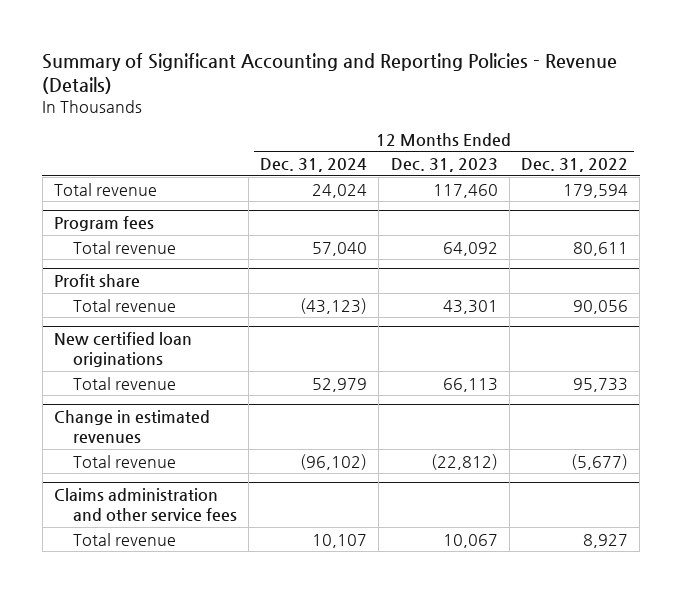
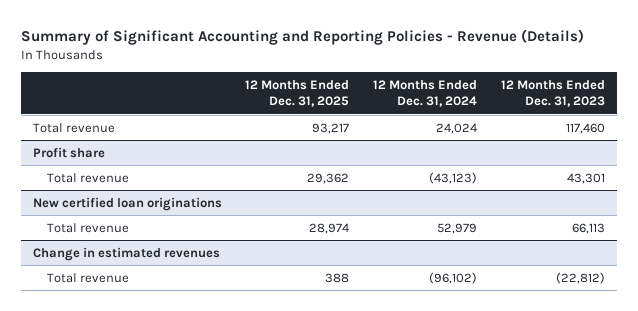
- | 12 Months Ended Dec. 31, 2024 | 12 Months Ended Dec. 31, 2023 | 12 Months Ended Dec. 31, 2022
+ | 12 Months Ended Dec. 31, 2025 | 12 Months Ended Dec. 31, 2024 | 12 Months Ended Dec. 31, 2023
- Program fees
- Total revenue | 57,040 | 64,092 | 80,611
- Claims administration and other service fees
- Total revenue | 10,107 | 10,067 | 8,927

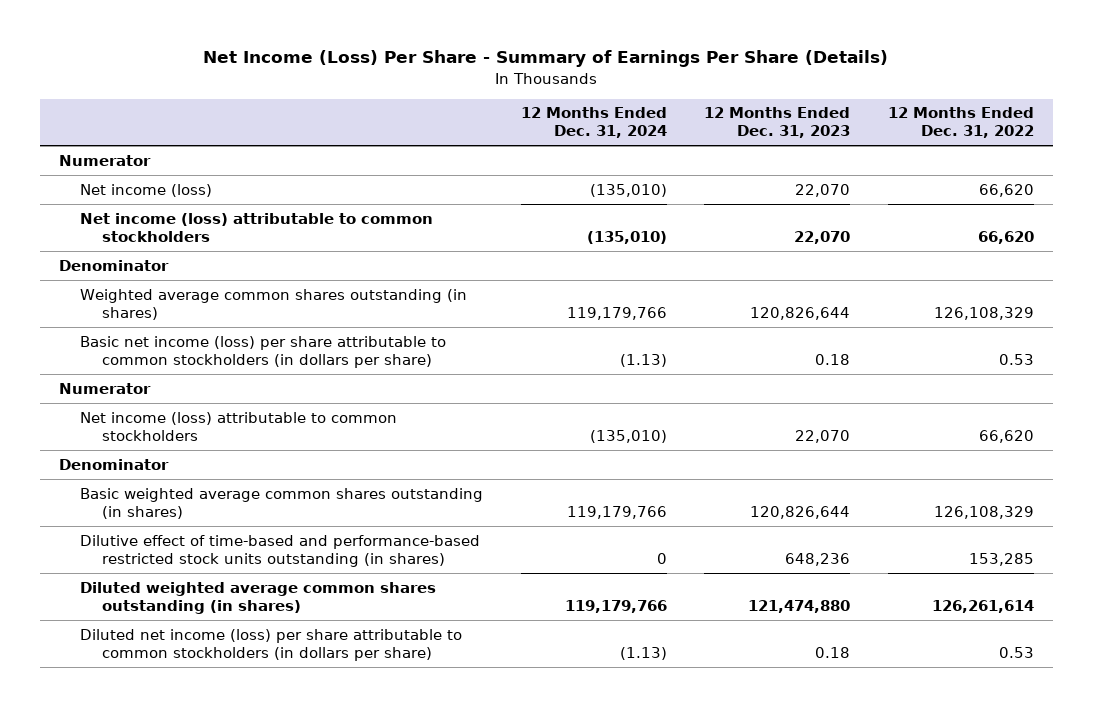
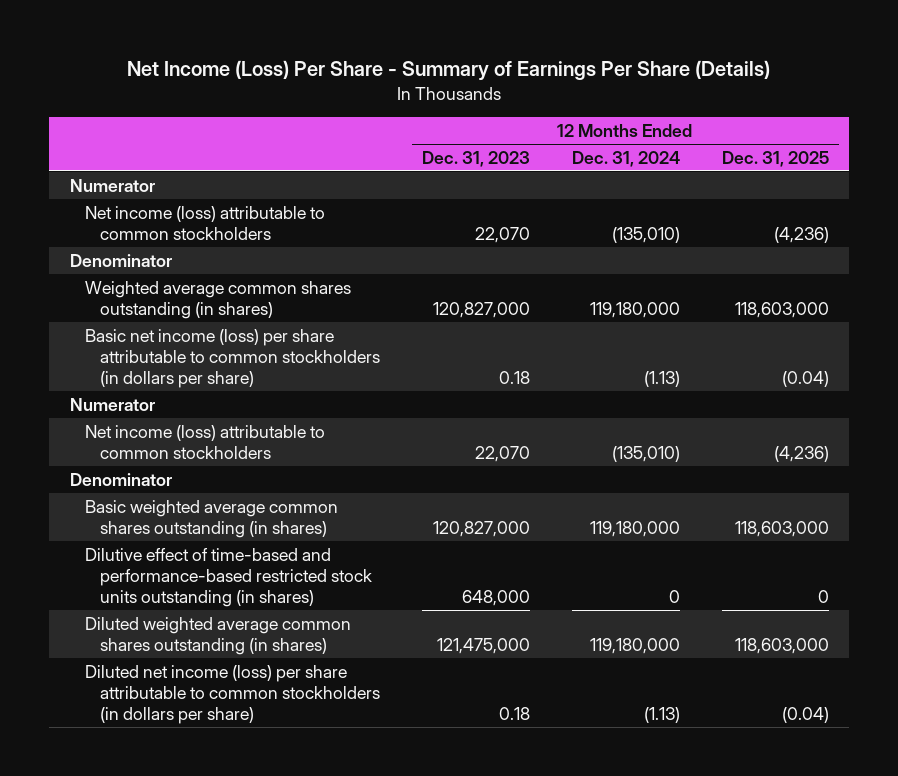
- | 12 Months Ended Dec. 31, 2024 | 12 Months Ended Dec. 31, 2023 | 12 Months Ended Dec. 31, 2022
+ | 12 Months Ended Dec. 31, 2023 | 12 Months Ended Dec. 31, 2024 | 12 Months Ended Dec. 31, 2025
- Net income (loss) | (135,010) | 22,070 | 66,620
- Weighted average common shares outstanding (in shares) | 119,179,766 | 120,826,644 | 126,108,329
+ Weighted average common shares outstanding (in shares) | 120,827,000 | 119,180,000 | 118,603,000
- Basic weighted average common shares outstanding (in shares) | 119,179,766 | 120,826,644 | 126,108,329
- Dilutive effect of time-based and performance-based restricted stock units outstanding (in shares) | 0 | 648,236 | 153,285
- Diluted weighted average common shares outstanding (in shares) | 119,179,766 | 121,474,880 | 126,261,614
+ Basic weighted average common shares outstanding (in shares) | 120,827,000 | 119,180,000 | 118,603,000
+ Dilutive effect of time-based and performance-based restricted stock units outstanding (in shares) | 648,000 | 0 | 0
+ Diluted weighted average common shares outstanding (in shares) | 121,475,000 | 119,180,000 | 118,603,000

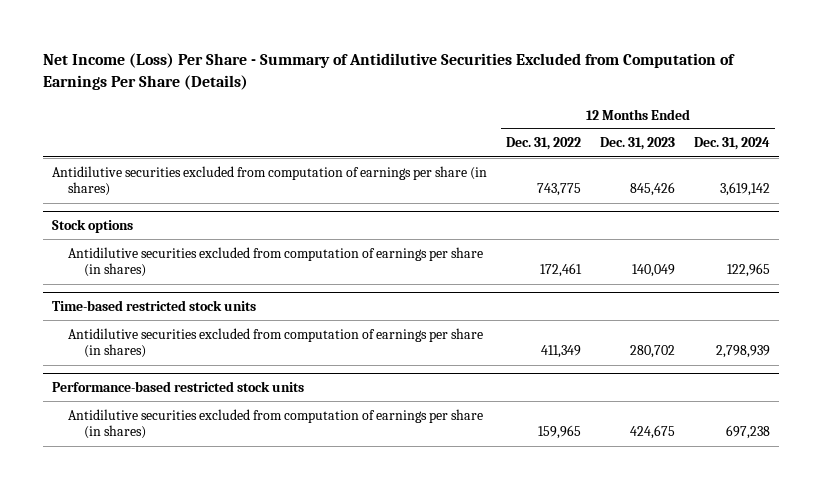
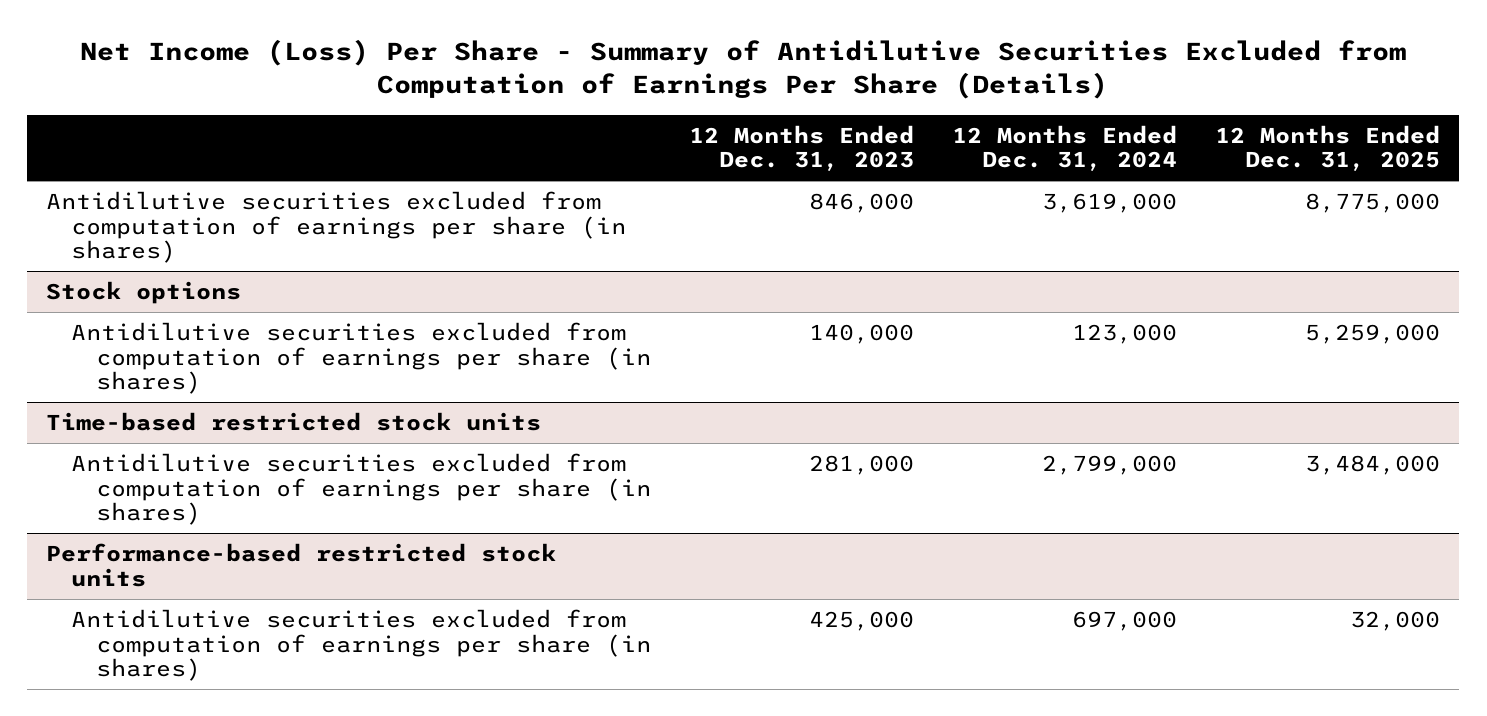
- | 12 Months Ended Dec. 31, 2022 | 12 Months Ended Dec. 31, 2023 | 12 Months Ended Dec. 31, 2024
+ | 12 Months Ended Dec. 31, 2023 | 12 Months Ended Dec. 31, 2024 | 12 Months Ended Dec. 31, 2025
- Antidilutive securities excluded from computation of earnings per share (in shares) | 743,775 | 845,426 | 3,619,142
+ Antidilutive securities excluded from computation of earnings per share (in shares) | 846,000 | 3,619,000 | 8,775,000
@ Stock options
- Antidilutive securities excluded from computation of earnings per share (in shares) | 172,461 | 140,049 | 122,965
+ Antidilutive securities excluded from computation of earnings per share (in shares) | 140,000 | 123,000 | 5,259,000
@ Time-based restricted stock units
- Antidilutive securities excluded from computation of earnings per share (in shares) | 411,349 | 280,702 | 2,798,939
+ Antidilutive securities excluded from computation of earnings per share (in shares) | 281,000 | 2,799,000 | 3,484,000
@ Performance-based restricted stock units
- Antidilutive securities excluded from computation of earnings per share (in shares) | 159,965 | 424,675 | 697,238
+ Antidilutive securities excluded from computation of earnings per share (in shares) | 425,000 | 697,000 | 32,000

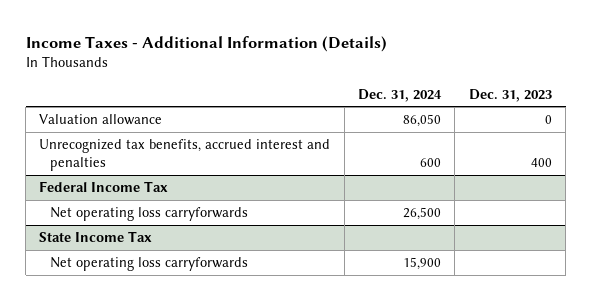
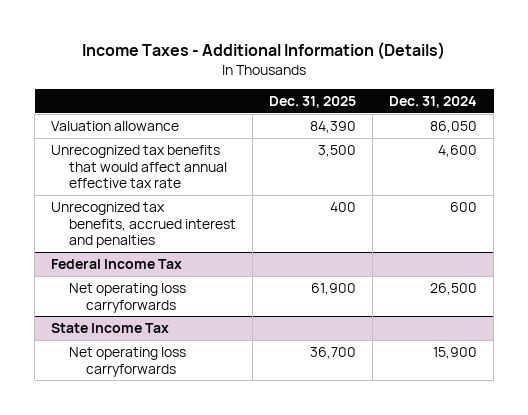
- | Dec. 31, 2024 | Dec. 31, 2023
+ | Dec. 31, 2025 | Dec. 31, 2024
+ Unrecognized tax benefits that would affect annual effective tax rate | 3,500 | 4,600

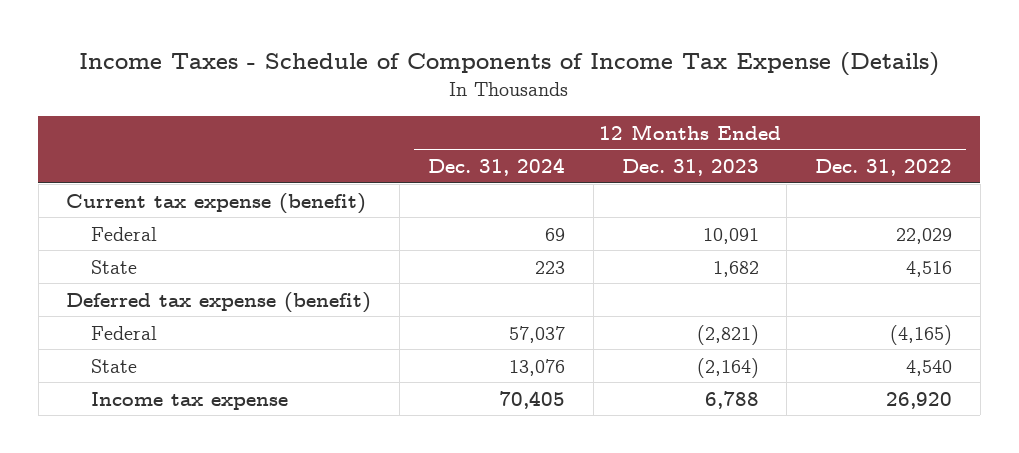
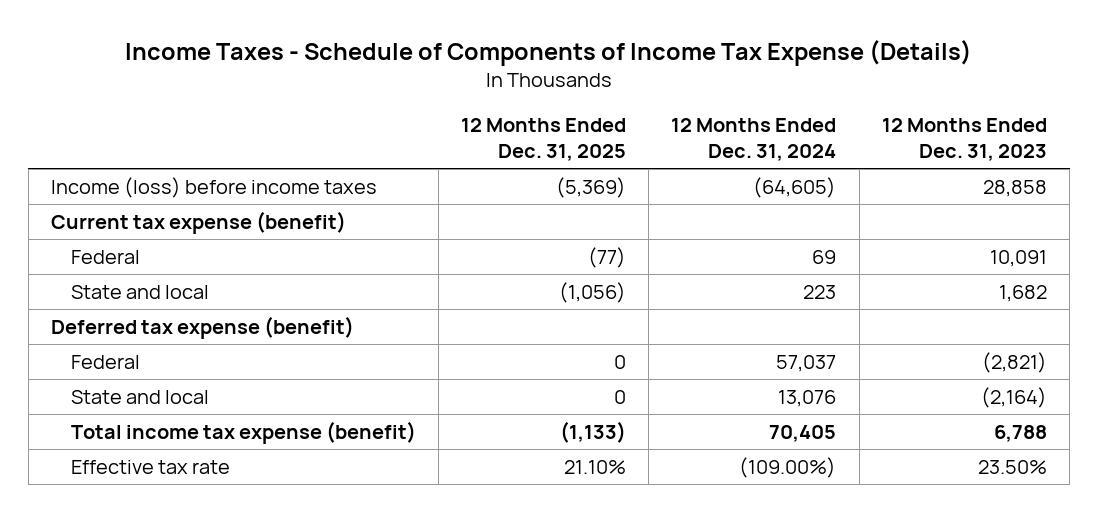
- | 12 Months Ended Dec. 31, 2024 | 12 Months Ended Dec. 31, 2023 | 12 Months Ended Dec. 31, 2022
+ | 12 Months Ended Dec. 31, 2025 | 12 Months Ended Dec. 31, 2024 | 12 Months Ended Dec. 31, 2023
+ Income (loss) before income taxes | (5,369) | (64,605) | 28,858
- State | 223 | 1,682 | 4,516
+ State and local | (1,056) | 223 | 1,682
- State | 13,076 | (2,164) | 4,540
- Income tax expense | 70,405 | 6,788 | 26,920
+ State and local | 0 | 13,076 | (2,164)
+ Total income tax expense (benefit) | (1,133) | 70,405 | 6,788
+ Effective tax rate | 21.10% | (109.00%) | 23.50%

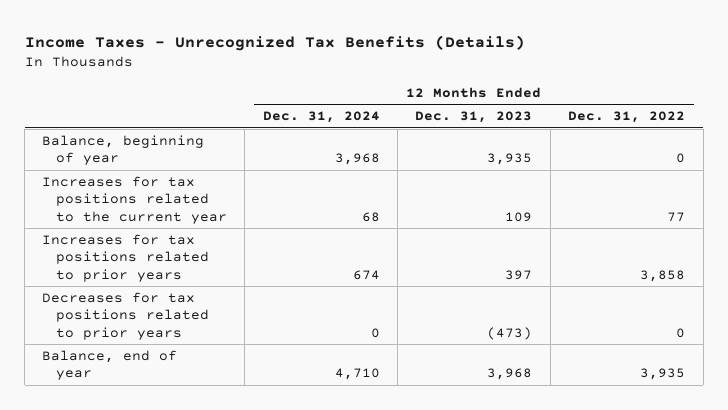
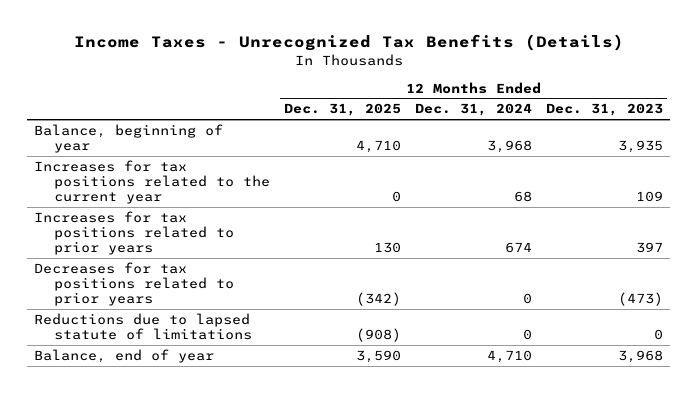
- | 12 Months Ended Dec. 31, 2024 | 12 Months Ended Dec. 31, 2023 | 12 Months Ended Dec. 31, 2022
+ | 12 Months Ended Dec. 31, 2025 | 12 Months Ended Dec. 31, 2024 | 12 Months Ended Dec. 31, 2023
+ Reductions due to lapsed statute of limitations | (908) | 0 | 0

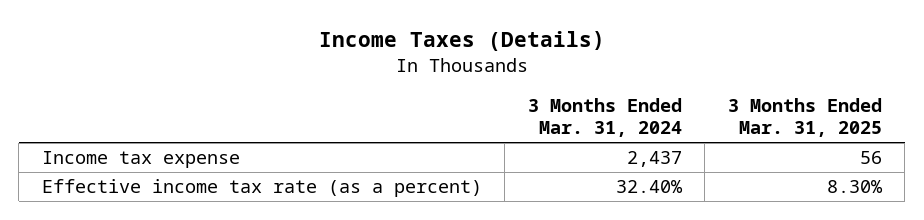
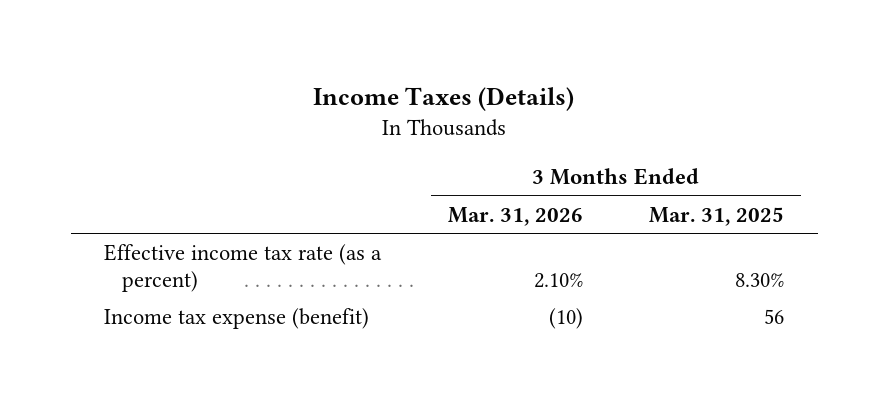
- | 3 Months Ended Mar. 31, 2024 | 3 Months Ended Mar. 31, 2025
+ | 3 Months Ended Mar. 31, 2026 | 3 Months Ended Mar. 31, 2025
- Income tax expense | 2,437 | 56
+ Income tax expense (benefit) | (10) | 56

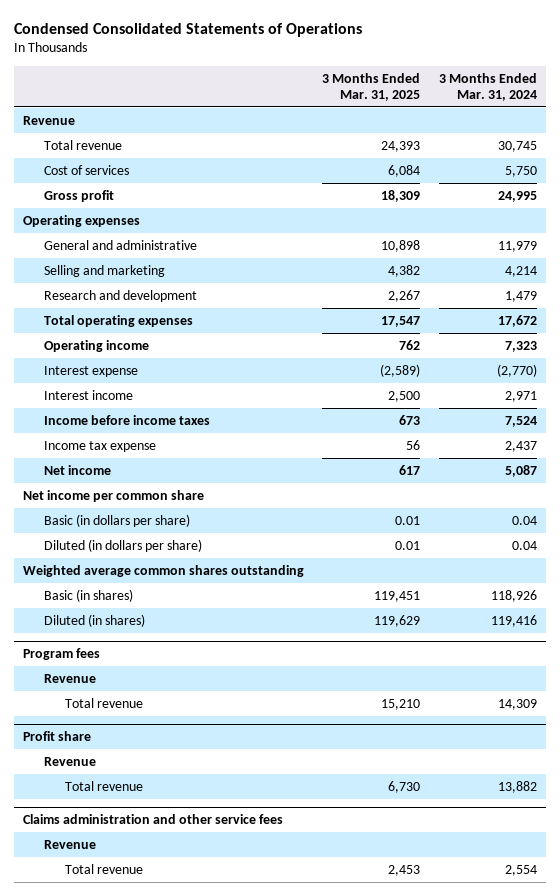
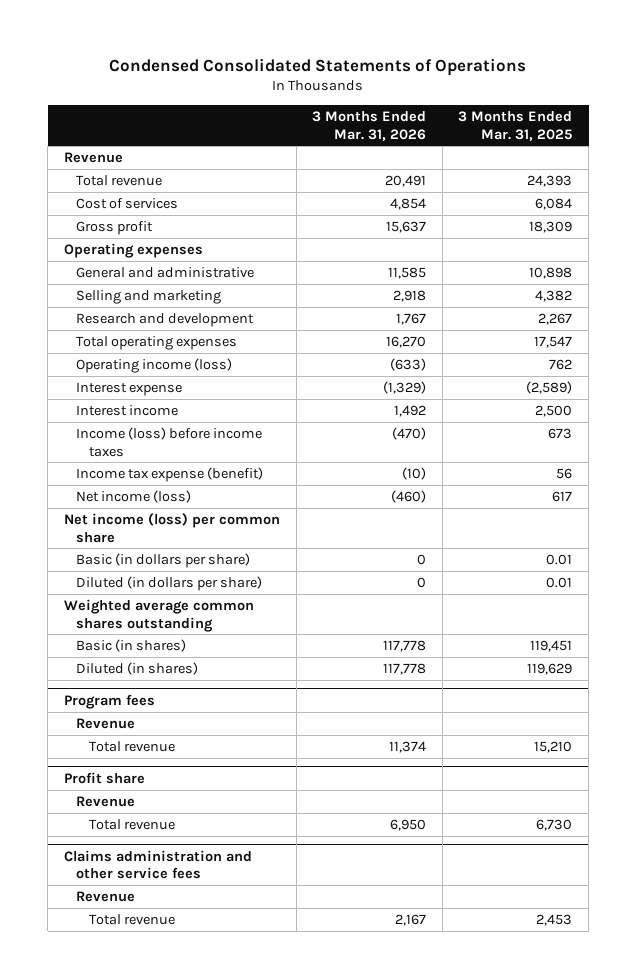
- | 3 Months Ended Mar. 31, 2025 | 3 Months Ended Mar. 31, 2024
+ | 3 Months Ended Mar. 31, 2026 | 3 Months Ended Mar. 31, 2025
- Operating income | 762 | 7,323
+ Operating income (loss) | (633) | 762
- Income before income taxes | 673 | 7,524
- Income tax expense | 56 | 2,437
- Net income | 617 | 5,087
- Net income per common share
+ Income (loss) before income taxes | (470) | 673
+ Income tax expense (benefit) | (10) | 56
+ Net income (loss) | (460) | 617
+ Net income (loss) per common share

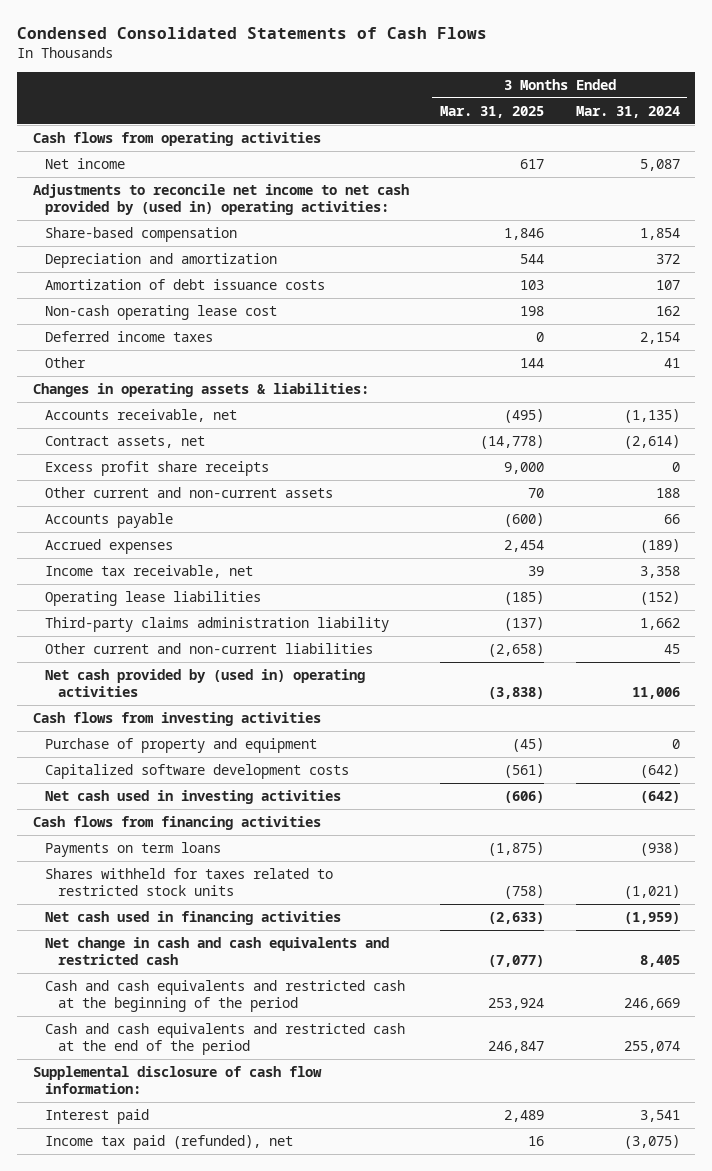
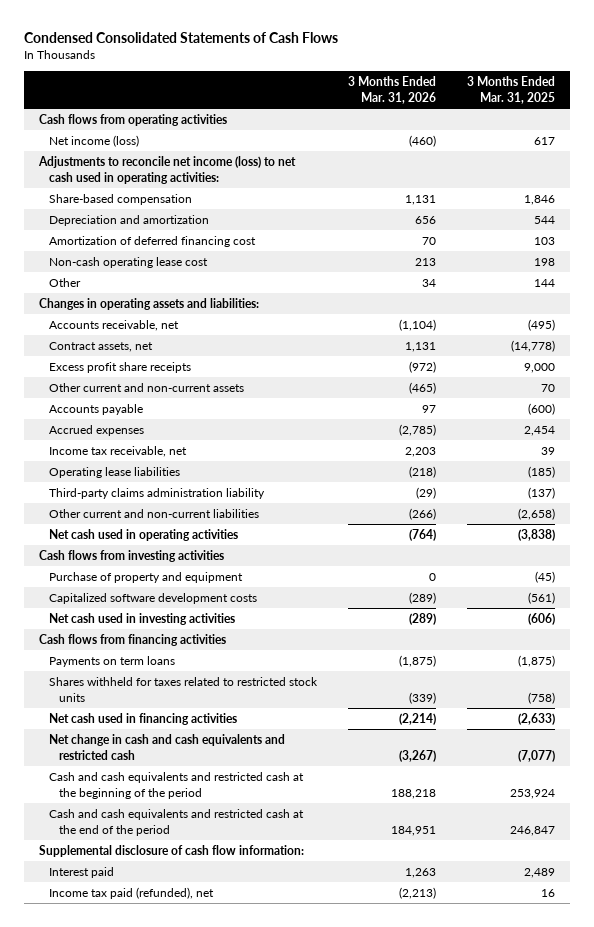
- | 3 Months Ended Mar. 31, 2025 | 3 Months Ended Mar. 31, 2024
+ | 3 Months Ended Mar. 31, 2026 | 3 Months Ended Mar. 31, 2025
- Net income | 617 | 5,087
- Adjustments to reconcile net income to net cash provided by (used in) operating activities:
+ Net income (loss) | (460) | 617
+ Adjustments to reconcile net income (loss) to net cash used in operating activities:
- Amortization of debt issuance costs | 103 | 107
+ Amortization of deferred financing cost | 70 | 103
- Deferred income taxes | 0 | 2,154
- Changes in operating assets & liabilities:
+ Changes in operating assets and liabilities:
- Net cash provided by (used in) operating activities | (3,838) | 11,006
+ Net cash used in operating activities | (764) | (3,838)

